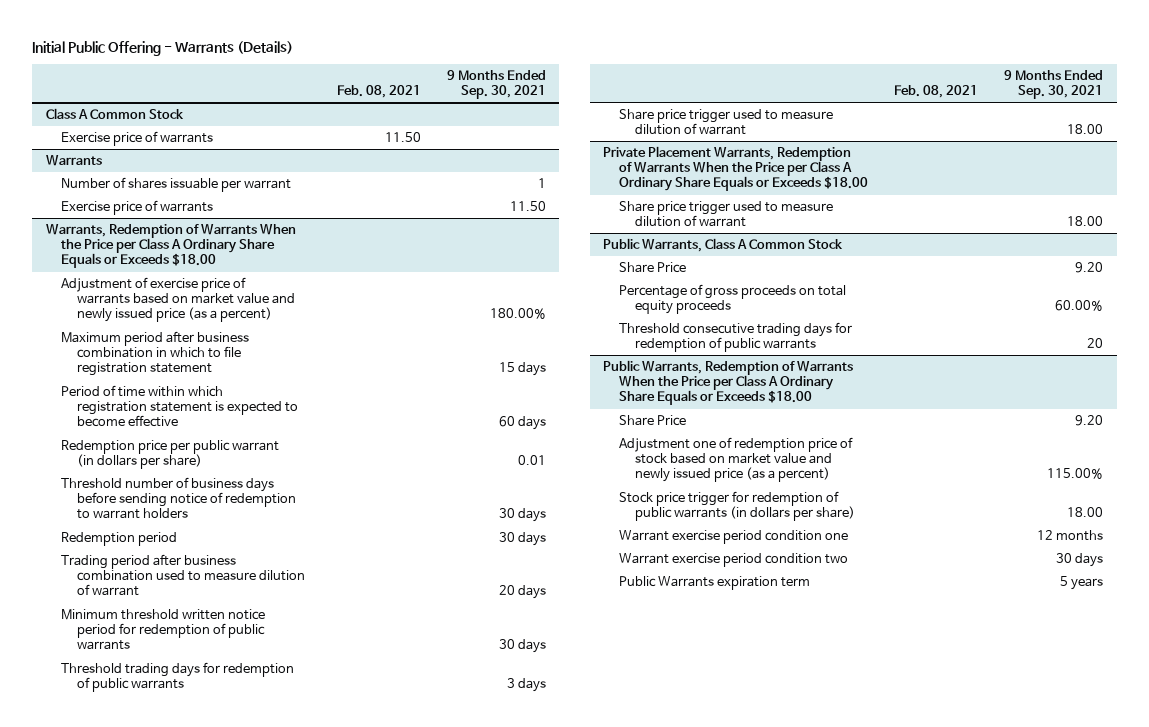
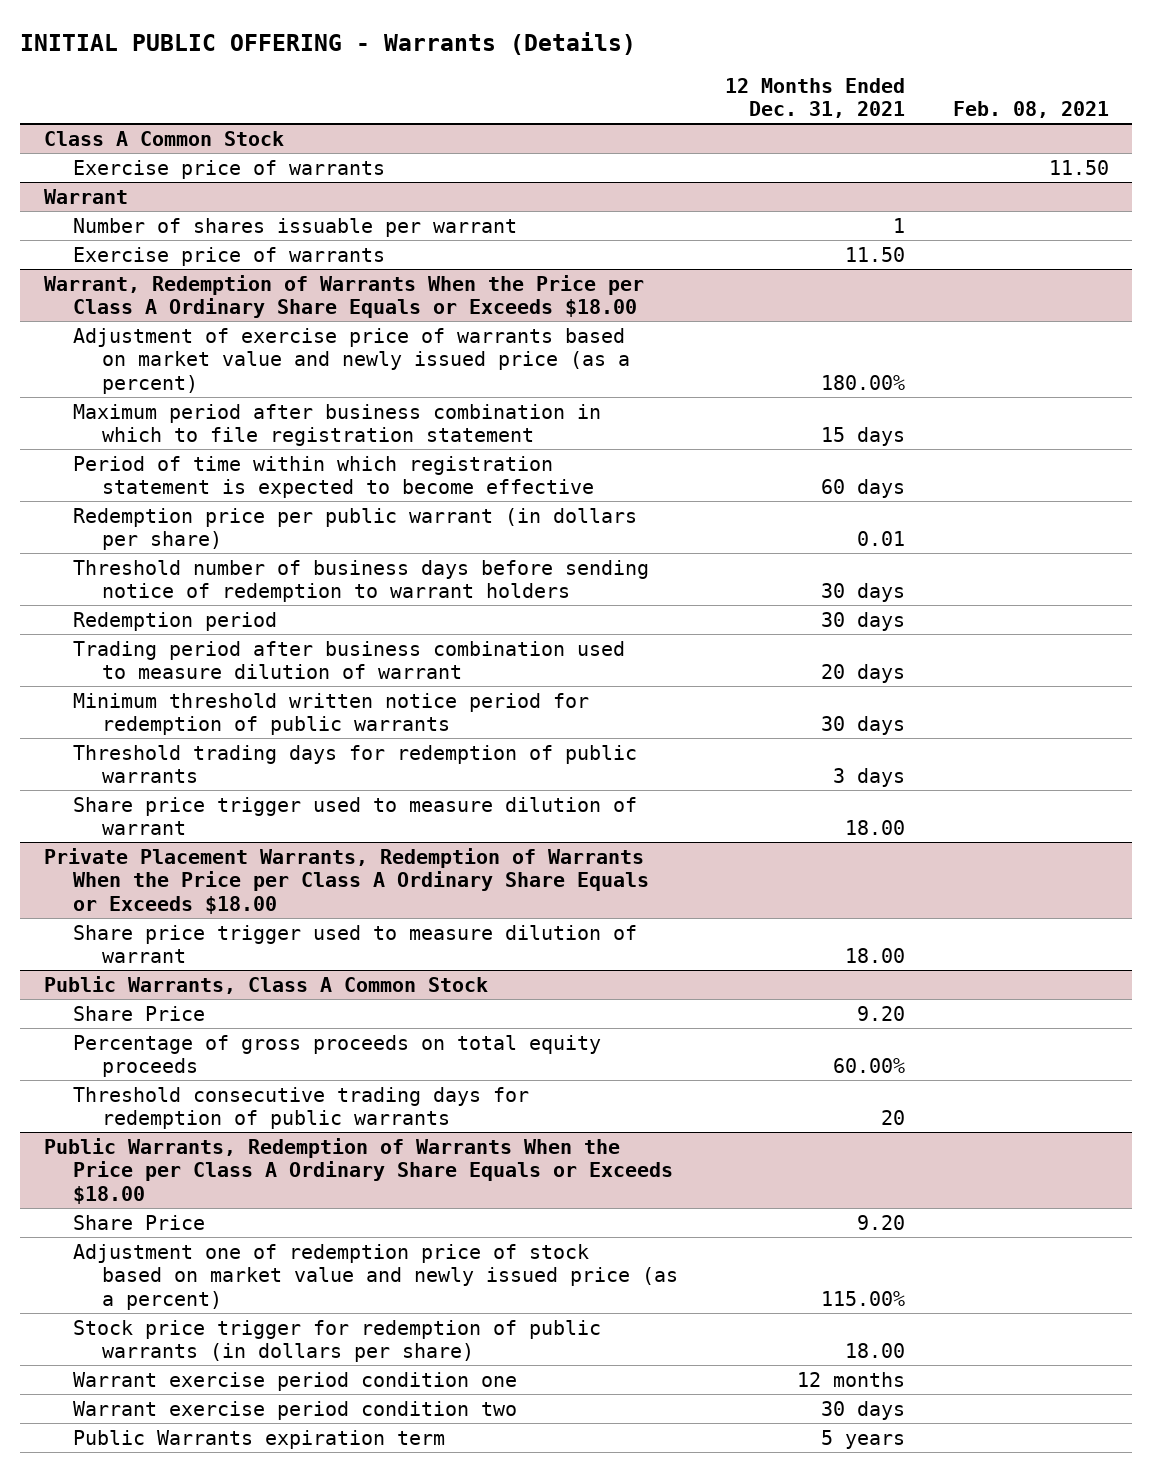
- Initial Public Offering - Warrants (Details)
+ INITIAL PUBLIC OFFERING - Warrants (Details)
- | Feb. 08, 2021 | 9 Months Ended Sep. 30, 2021
+ | 12 Months Ended Dec. 31, 2021 | Feb. 08, 2021
- Warrants
+ Warrant
- Warrants, Redemption of Warrants When the Price per Class A Ordinary Share Equals or Exceeds $18.00
+ Warrant, Redemption of Warrants When the Price per Class A Ordinary Share Equals or Exceeds $18.00

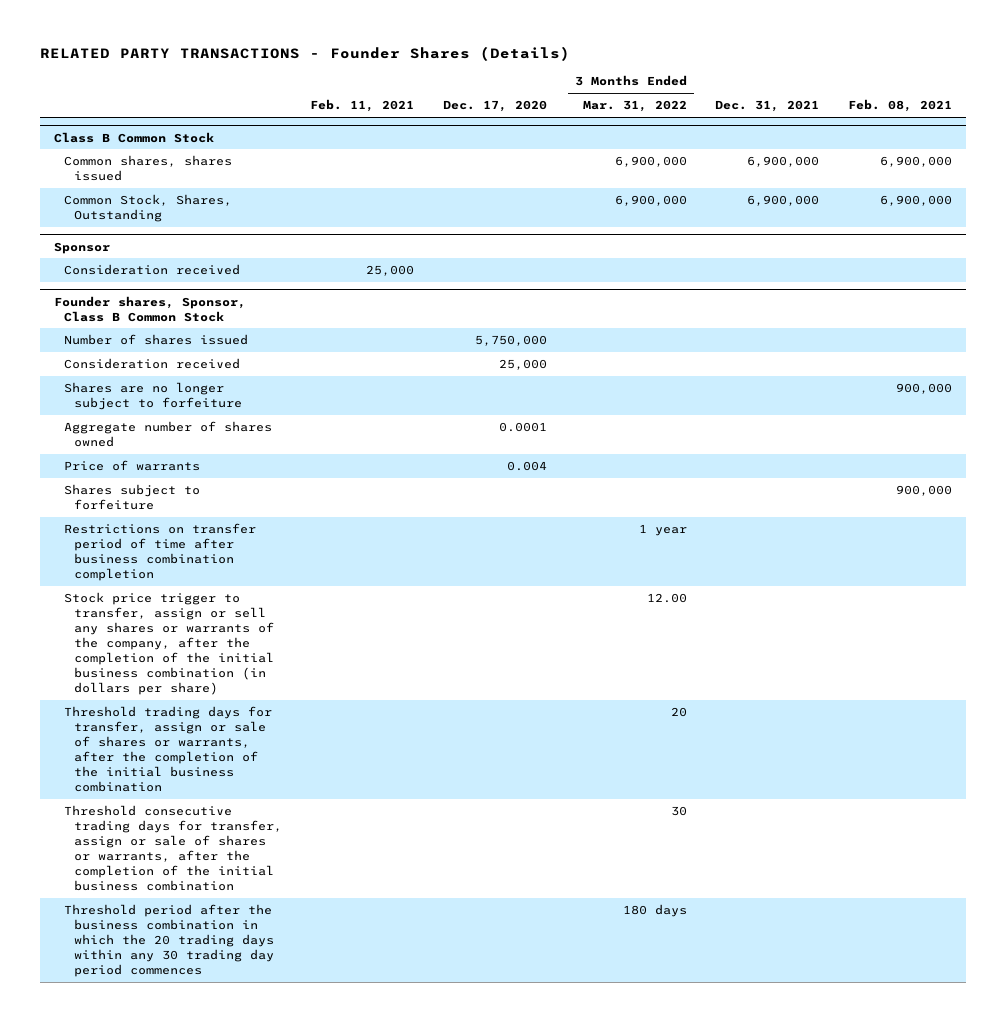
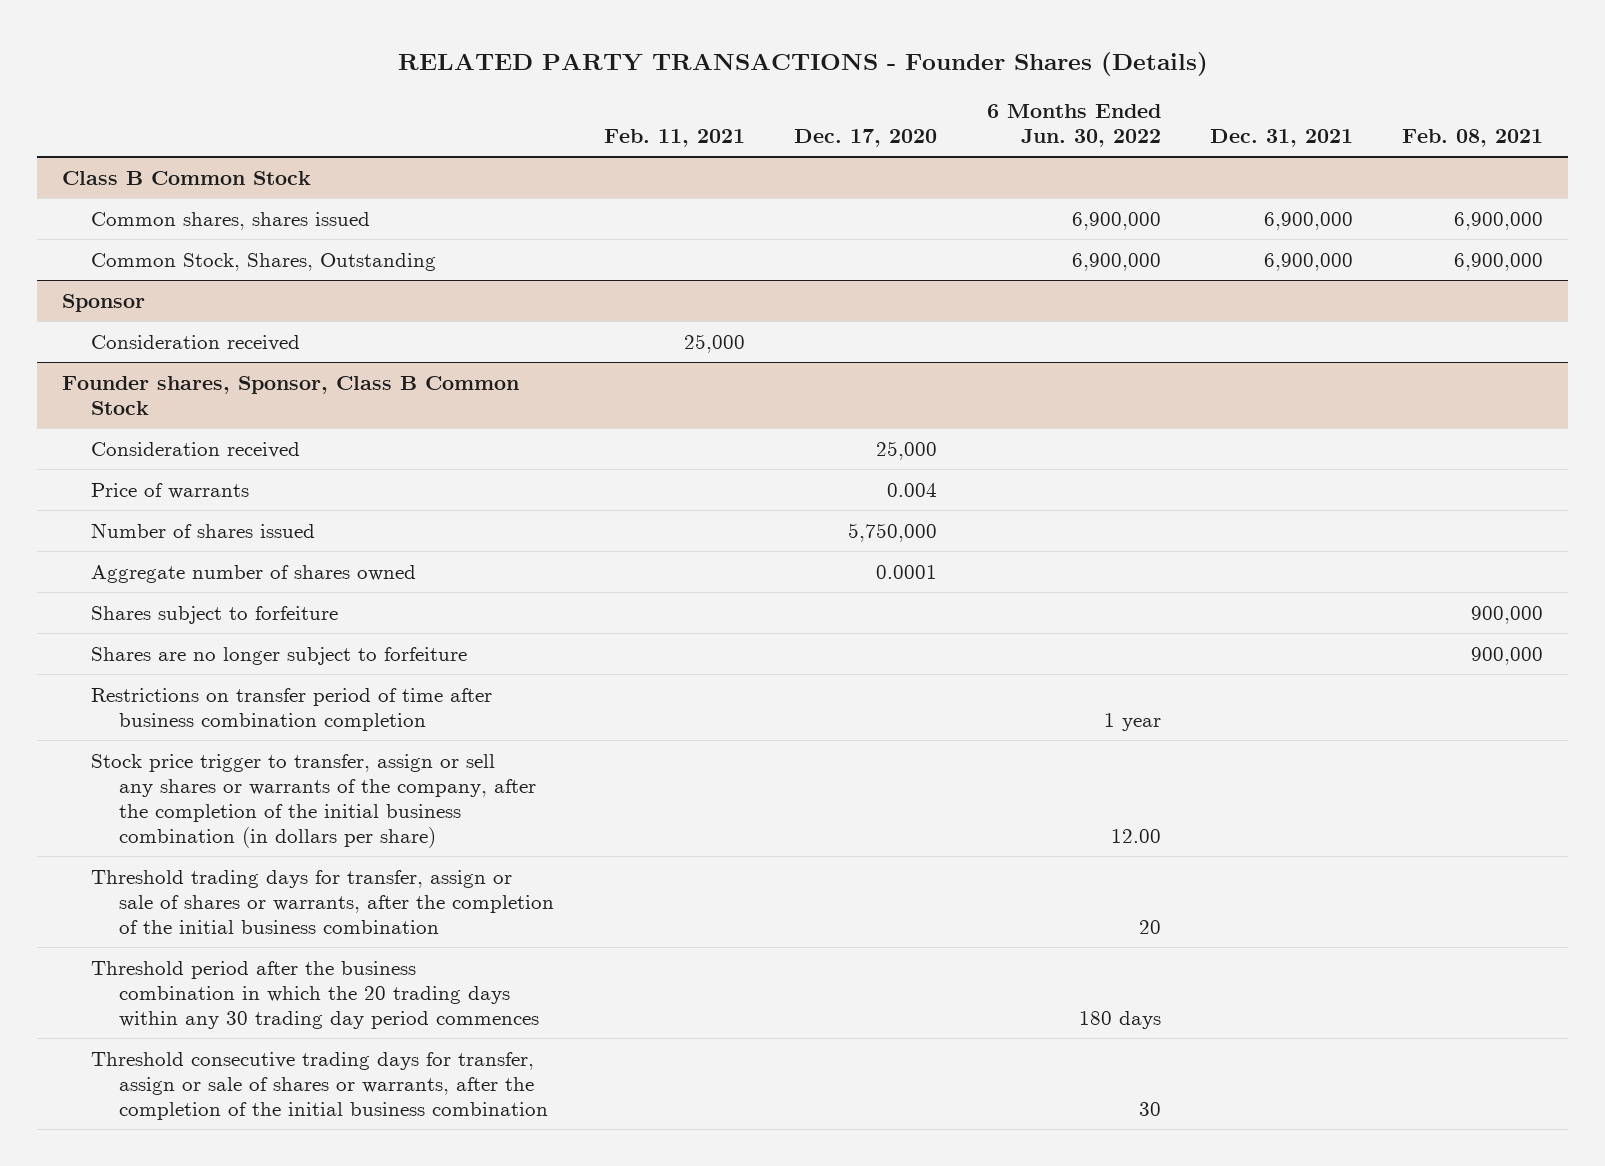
- | Feb. 11, 2021 | Dec. 17, 2020 | 3 Months Ended Mar. 31, 2022 | Dec. 31, 2021 | Feb. 08, 2021
+ | Feb. 11, 2021 | Dec. 17, 2020 | 6 Months Ended Jun. 30, 2022 | Dec. 31, 2021 | Feb. 08, 2021
@ Founder shares, Sponsor, Class B Common Stock
moved down: Number of shares issued | | 5,750,000 | | |
moved down: Aggregate number of shares owned | | 0.0001 | | |
moved down: Shares are no longer subject to forfeiture | | | | | 900,000
moved down: Threshold consecutive trading days for transfer, assign or sale of shares or warrants, after the completion of the initial business combination | | | 30 | |

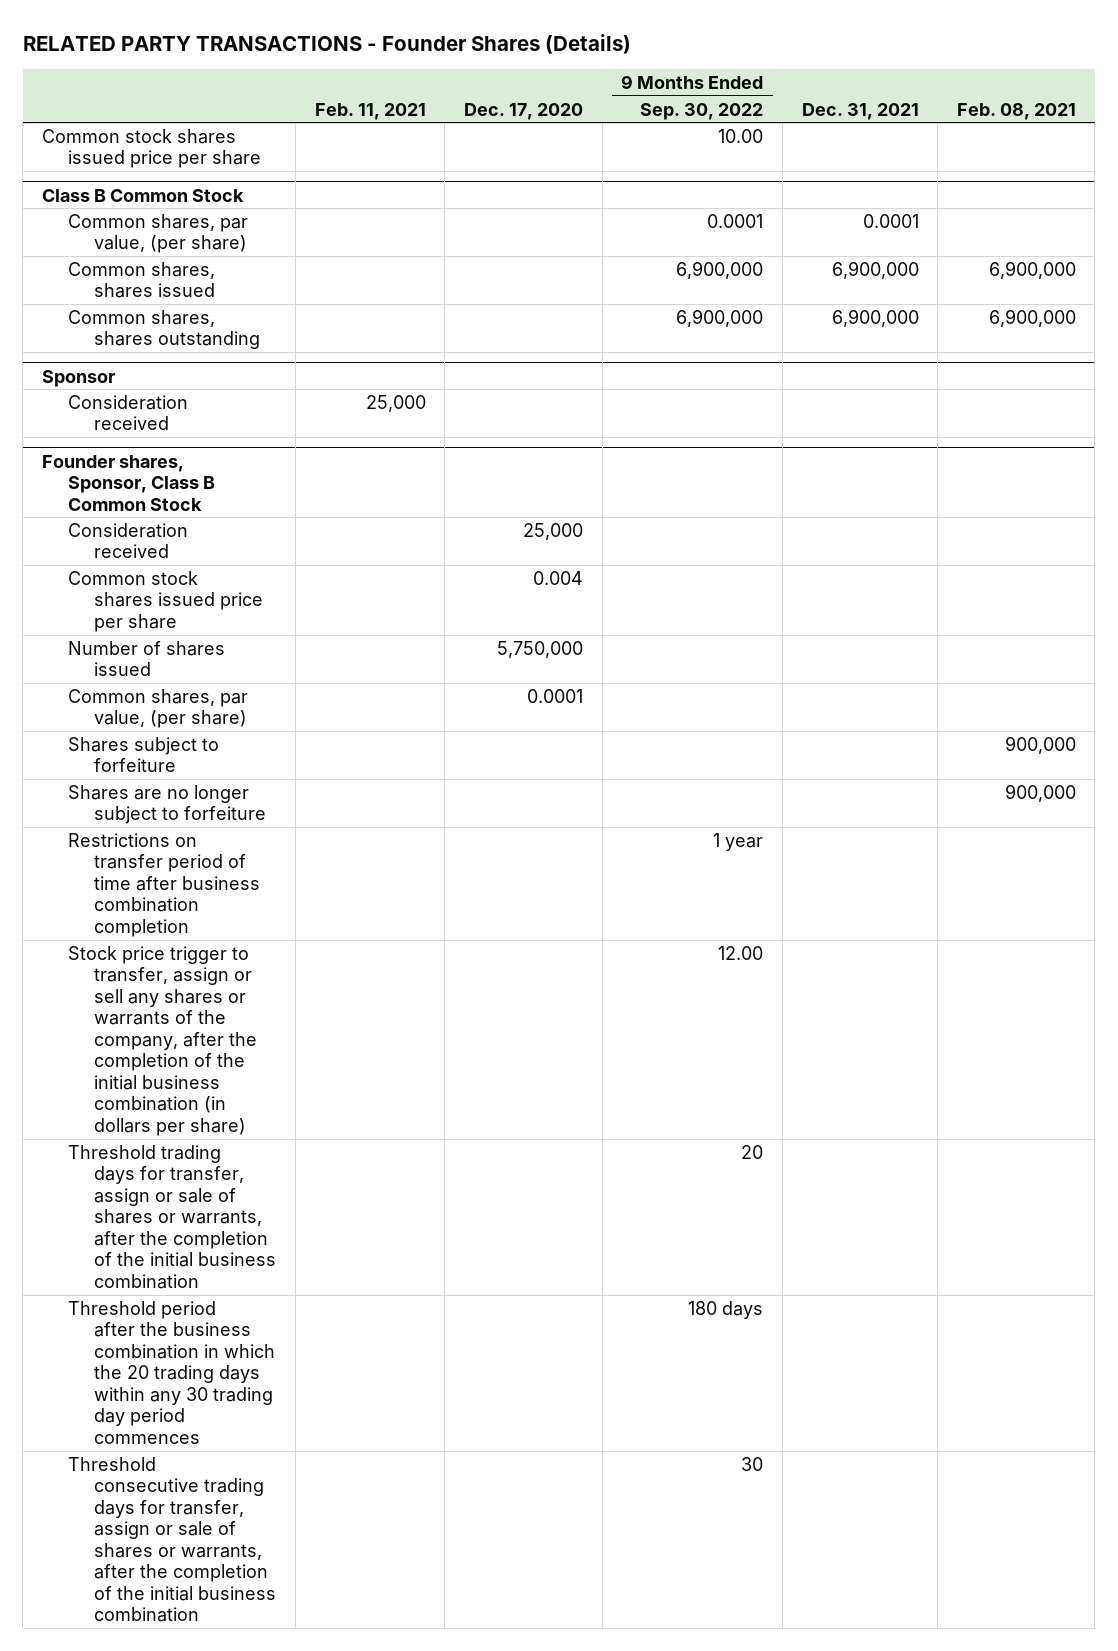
- | Feb. 11, 2021 | Dec. 17, 2020 | 6 Months Ended Jun. 30, 2022 | Dec. 31, 2021 | Feb. 08, 2021
+ | Feb. 11, 2021 | Dec. 17, 2020 | 9 Months Ended Sep. 30, 2022 | Dec. 31, 2021 | Feb. 08, 2021
+ Common stock shares issued price per share | | | 10.00 | |
@ Class B Common Stock
+ Common shares, par value, (per share) | | | 0.0001 | 0.0001 |
- Common Stock, Shares, Outstanding | | | 6,900,000 | 6,900,000 | 6,900,000
+ Common shares, shares outstanding | | | 6,900,000 | 6,900,000 | 6,900,000
@ Founder shares, Sponsor, Class B Common Stock
- Price of warrants | | 0.004 | | |
+ Common stock shares issued price per share | | 0.004 | | |
- Aggregate number of shares owned | | 0.0001 | | |
+ Common shares, par value, (per share) | | 0.0001 | | |

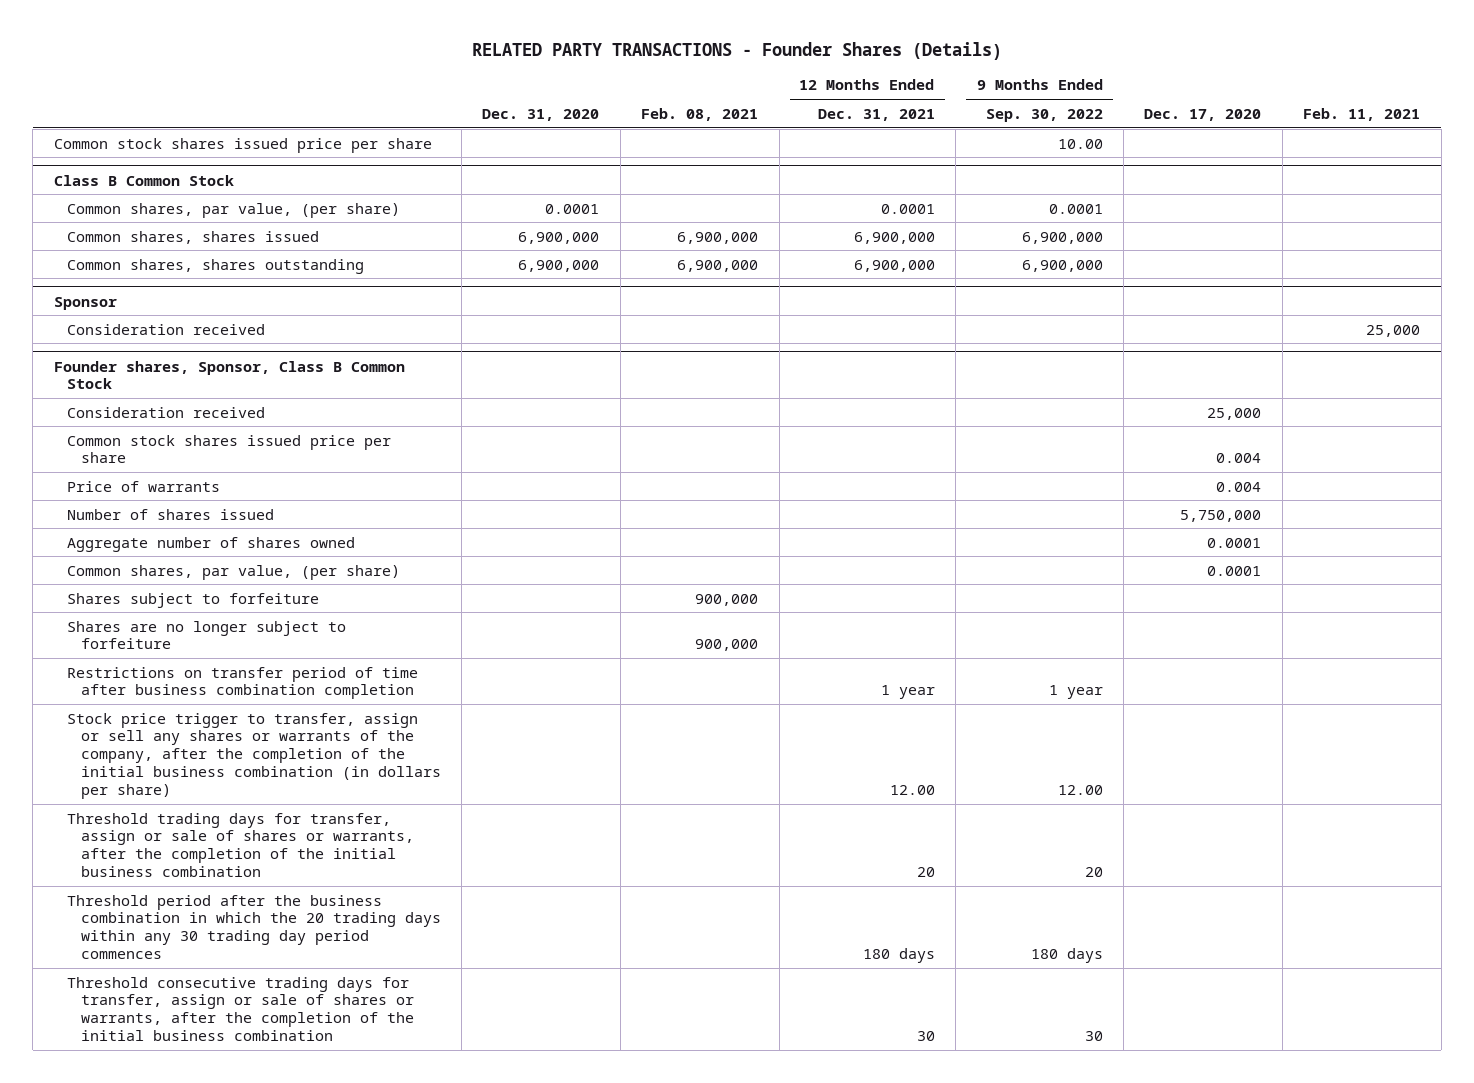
- | Feb. 11, 2021 | Dec. 17, 2020 | 9 Months Ended Sep. 30, 2022 | Dec. 31, 2021 | Feb. 08, 2021
+ | Dec. 31, 2020 | Feb. 08, 2021 | 12 Months Ended Dec. 31, 2021 | 9 Months Ended Sep. 30, 2022 | Dec. 17, 2020 | Feb. 11, 2021
@ Founder shares, Sponsor, Class B Common Stock
+ Price of warrants | | | | | 0.004 |
+ Aggregate number of shares owned | | | | | 0.0001 |

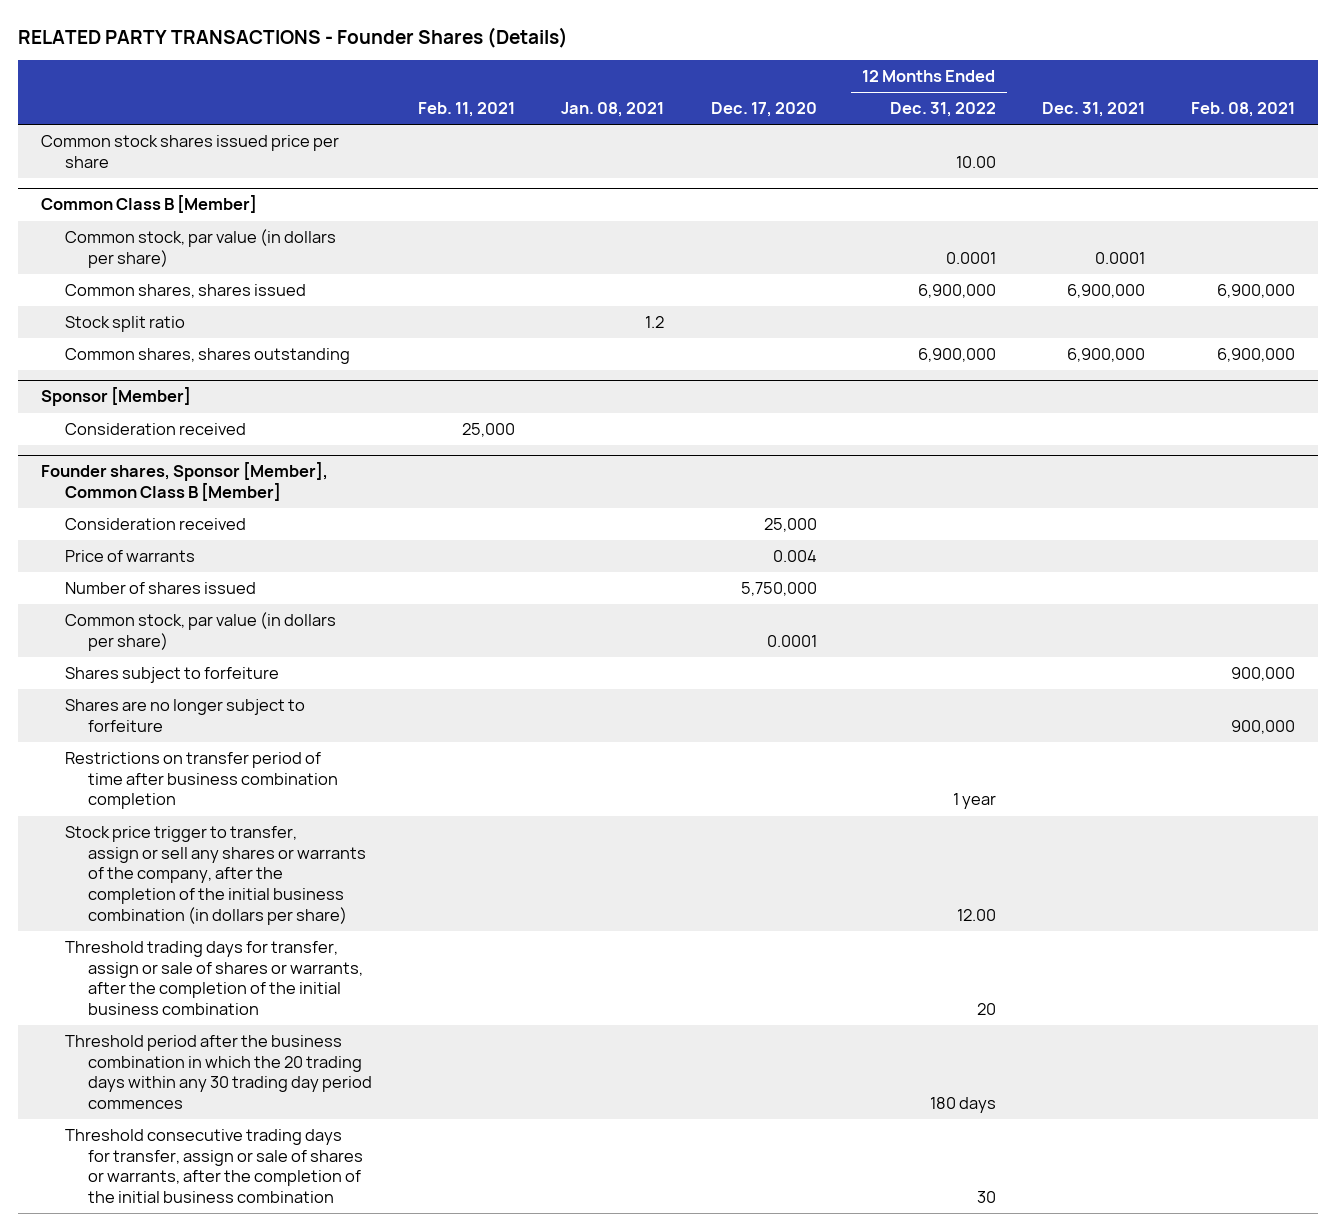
- | Dec. 31, 2020 | Feb. 08, 2021 | 12 Months Ended Dec. 31, 2021 | 9 Months Ended Sep. 30, 2022 | Dec. 17, 2020 | Feb. 11, 2021
+ | Feb. 11, 2021 | Jan. 08, 2021 | Dec. 17, 2020 | 12 Months Ended Dec. 31, 2022 | Dec. 31, 2021 | Feb. 08, 2021
- Class B Common Stock
- Common shares, par value, (per share) | 0.0001 | | 0.0001 | 0.0001 | |
+ Common Class B [Member]
+ Common stock, par value (in dollars per share) | | | | 0.0001 | 0.0001 |
+ Stock split ratio | | 1.2 | | | |
- Sponsor
+ Sponsor [Member]
- Founder shares, Sponsor, Class B Common Stock
+ Founder shares, Sponsor [Member], Common Class B [Member]
- Common stock shares issued price per share | | | | | 0.004 |
- Aggregate number of shares owned | | | | | 0.0001 |
- Common shares, par value, (per share) | | | | | 0.0001 |
+ Common stock, par value (in dollars per share) | | | 0.0001 | | |

